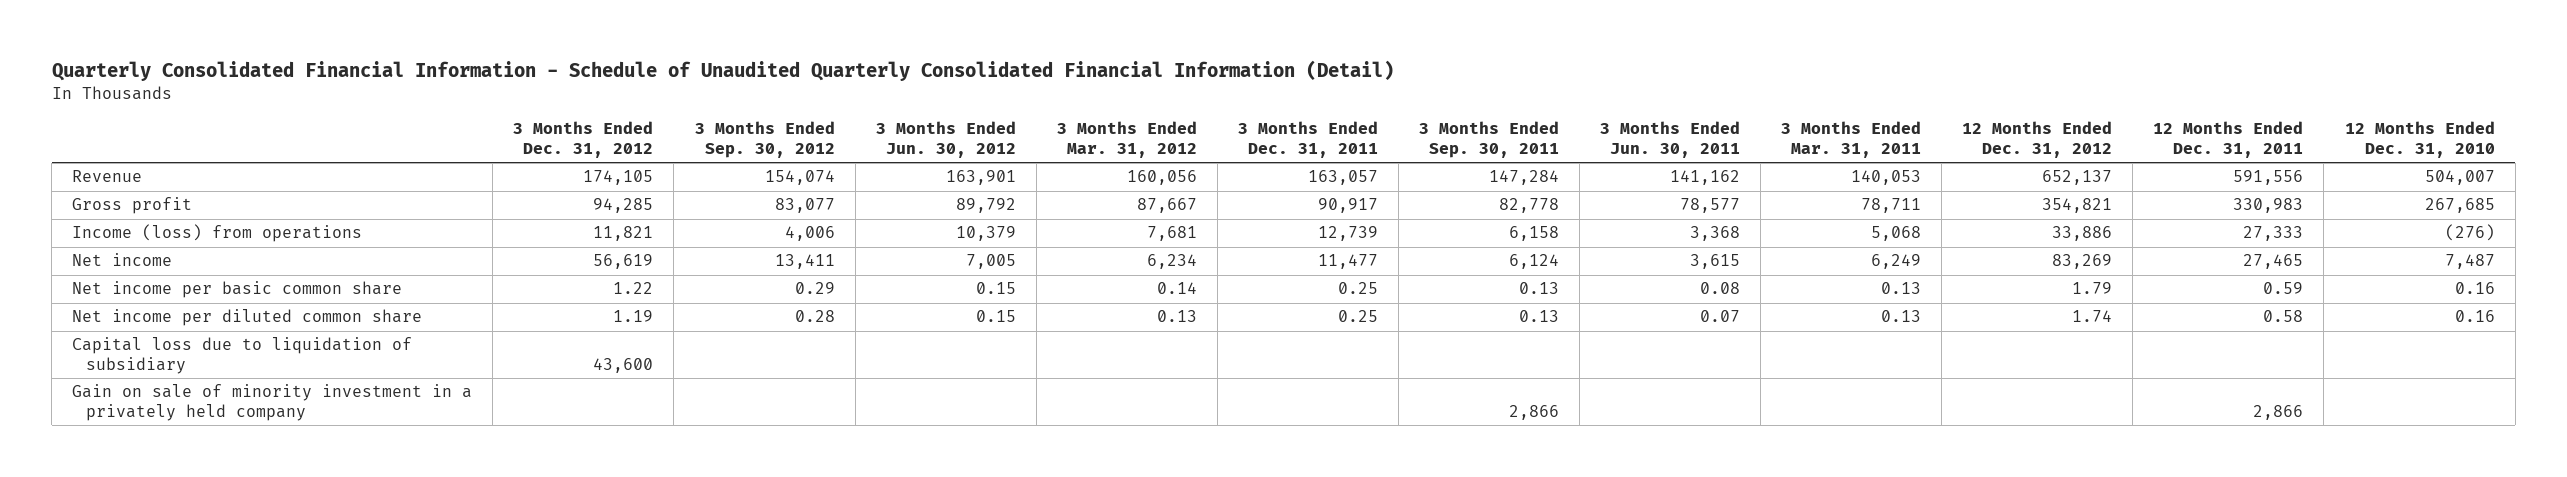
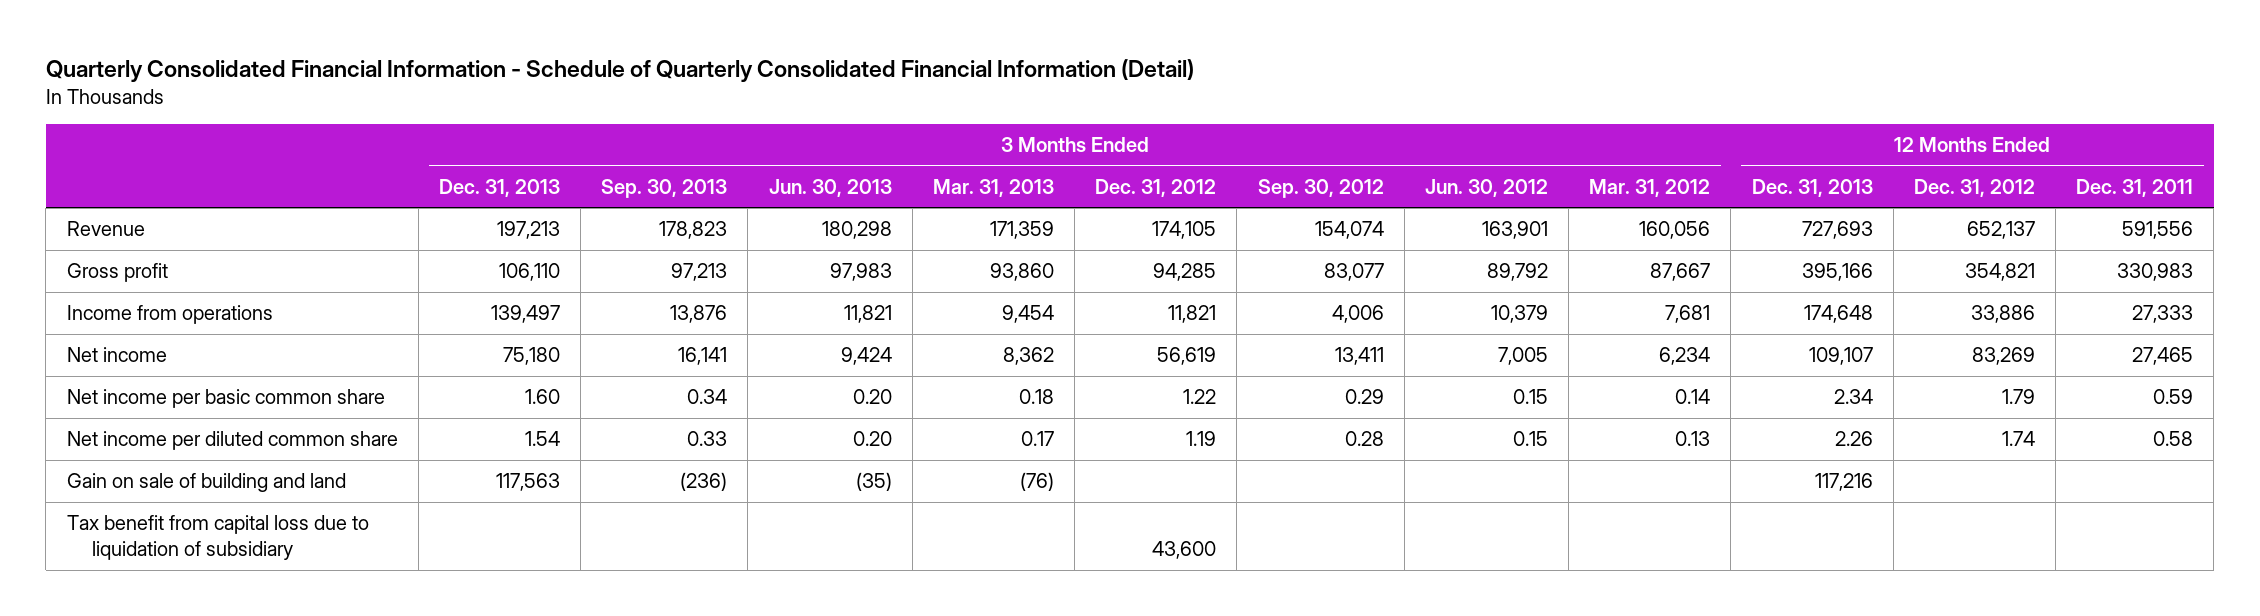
- Quarterly Consolidated Financial Information - Schedule of Unaudited Quarterly Consolidated Financial Information (Detail)
+ Quarterly Consolidated Financial Information - Schedule of Quarterly Consolidated Financial Information (Detail)
- | 3 Months Ended Dec. 31, 2012 | 3 Months Ended Sep. 30, 2012 | 3 Months Ended Jun. 30, 2012 | 3 Months Ended Mar. 31, 2012 | 3 Months Ended Dec. 31, 2011 | 3 Months Ended Sep. 30, 2011 | 3 Months Ended Jun. 30, 2011 | 3 Months Ended Mar. 31, 2011 | 12 Months Ended Dec. 31, 2012 | 12 Months Ended Dec. 31, 2011 | 12 Months Ended Dec. 31, 2010
+ | 3 Months Ended Dec. 31, 2013 | 3 Months Ended Sep. 30, 2013 | 3 Months Ended Jun. 30, 2013 | 3 Months Ended Mar. 31, 2013 | 3 Months Ended Dec. 31, 2012 | 3 Months Ended Sep. 30, 2012 | 3 Months Ended Jun. 30, 2012 | 3 Months Ended Mar. 31, 2012 | 12 Months Ended Dec. 31, 2013 | 12 Months Ended Dec. 31, 2012 | 12 Months Ended Dec. 31, 2011
- Income (loss) from operations | 11,821 | 4,006 | 10,379 | 7,681 | 12,739 | 6,158 | 3,368 | 5,068 | 33,886 | 27,333 | (276)
+ Income from operations | 139,497 | 13,876 | 11,821 | 9,454 | 11,821 | 4,006 | 10,379 | 7,681 | 174,648 | 33,886 | 27,333
- Capital loss due to liquidation of subsidiary | 43,600 | | | | | | | | | |
- Gain on sale of minority investment in a privately held company | | | | | | 2,866 | | | | 2,866 |
+ Gain on sale of building and land | 117,563 | (236) | (35) | (76) | | | | | 117,216 | |
+ Tax benefit from capital loss due to liquidation of subsidiary | | | | | 43,600 | | | | | |

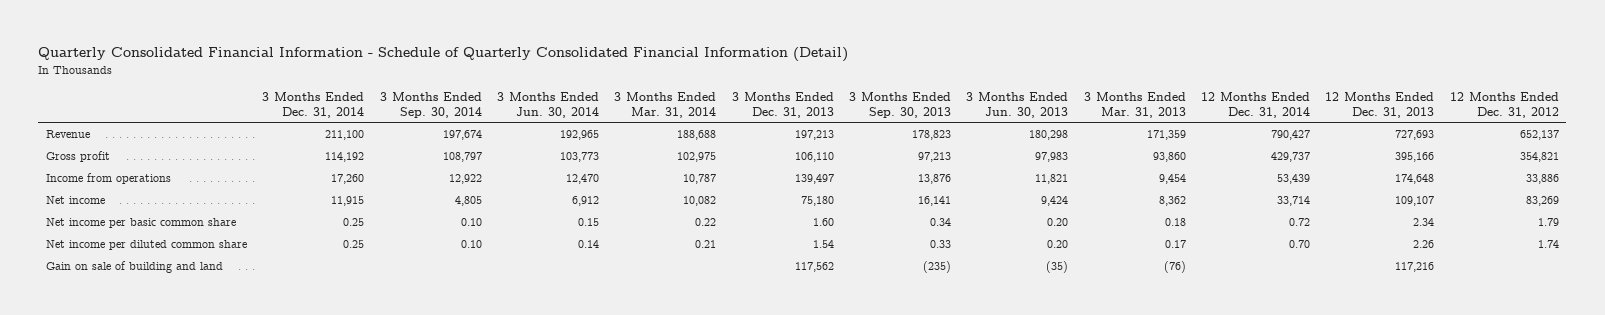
- | 3 Months Ended Dec. 31, 2013 | 3 Months Ended Sep. 30, 2013 | 3 Months Ended Jun. 30, 2013 | 3 Months Ended Mar. 31, 2013 | 3 Months Ended Dec. 31, 2012 | 3 Months Ended Sep. 30, 2012 | 3 Months Ended Jun. 30, 2012 | 3 Months Ended Mar. 31, 2012 | 12 Months Ended Dec. 31, 2013 | 12 Months Ended Dec. 31, 2012 | 12 Months Ended Dec. 31, 2011
+ | 3 Months Ended Dec. 31, 2014 | 3 Months Ended Sep. 30, 2014 | 3 Months Ended Jun. 30, 2014 | 3 Months Ended Mar. 31, 2014 | 3 Months Ended Dec. 31, 2013 | 3 Months Ended Sep. 30, 2013 | 3 Months Ended Jun. 30, 2013 | 3 Months Ended Mar. 31, 2013 | 12 Months Ended Dec. 31, 2014 | 12 Months Ended Dec. 31, 2013 | 12 Months Ended Dec. 31, 2012
- Gain on sale of building and land | 117,563 | (236) | (35) | (76) | | | | | 117,216 | |
- Tax benefit from capital loss due to liquidation of subsidiary | | | | | 43,600 | | | | | |
+ Gain on sale of building and land | | | | | 117,562 | (235) | (35) | (76) | | 117,216 |

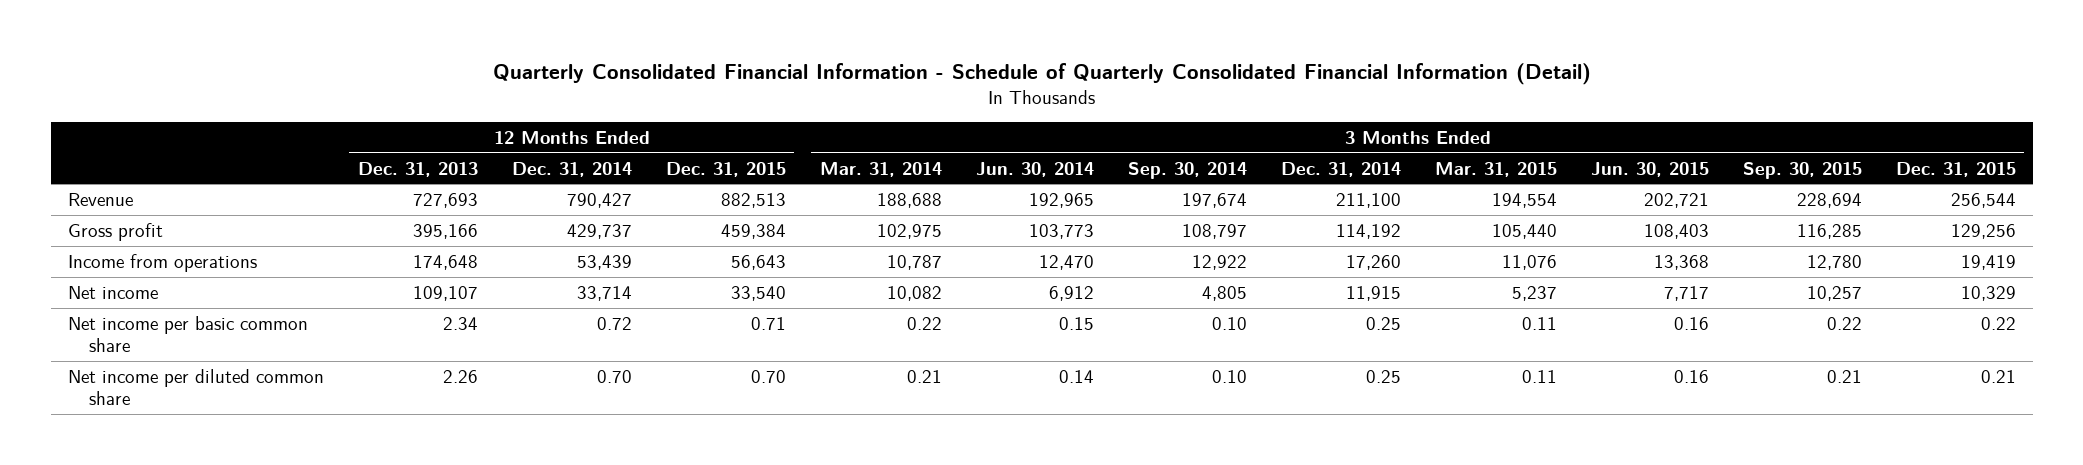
- | 3 Months Ended Dec. 31, 2014 | 3 Months Ended Sep. 30, 2014 | 3 Months Ended Jun. 30, 2014 | 3 Months Ended Mar. 31, 2014 | 3 Months Ended Dec. 31, 2013 | 3 Months Ended Sep. 30, 2013 | 3 Months Ended Jun. 30, 2013 | 3 Months Ended Mar. 31, 2013 | 12 Months Ended Dec. 31, 2014 | 12 Months Ended Dec. 31, 2013 | 12 Months Ended Dec. 31, 2012
+ | 12 Months Ended Dec. 31, 2013 | 12 Months Ended Dec. 31, 2014 | 12 Months Ended Dec. 31, 2015 | 3 Months Ended Mar. 31, 2014 | 3 Months Ended Jun. 30, 2014 | 3 Months Ended Sep. 30, 2014 | 3 Months Ended Dec. 31, 2014 | 3 Months Ended Mar. 31, 2015 | 3 Months Ended Jun. 30, 2015 | 3 Months Ended Sep. 30, 2015 | 3 Months Ended Dec. 31, 2015
- Gain on sale of building and land | | | | | 117,562 | (235) | (35) | (76) | | 117,216 |

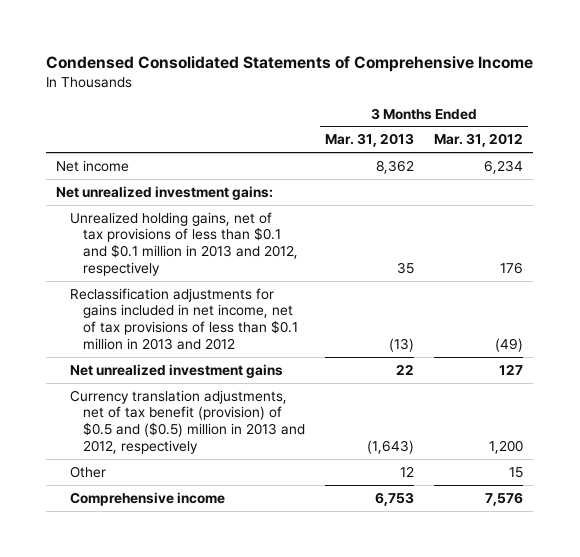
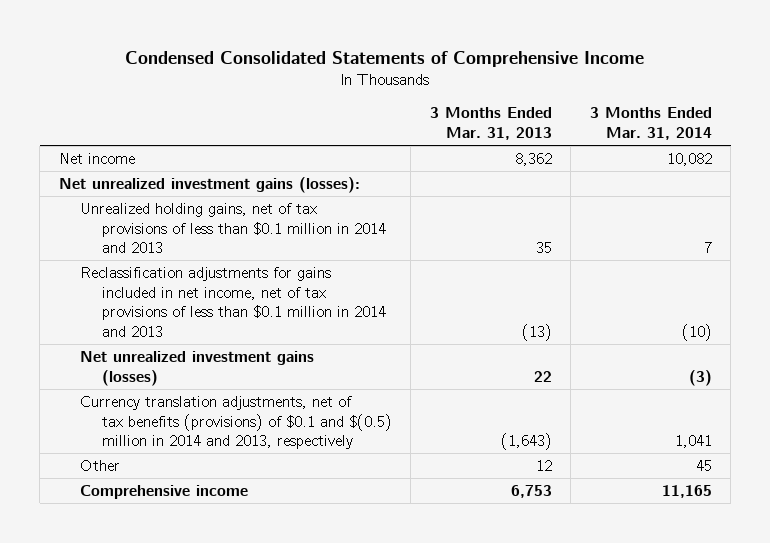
- | 3 Months Ended Mar. 31, 2013 | 3 Months Ended Mar. 31, 2012
+ | 3 Months Ended Mar. 31, 2013 | 3 Months Ended Mar. 31, 2014
- Net unrealized investment gains:
- Unrealized holding gains, net of tax provisions of less than $0.1 and $0.1 million in 2013 and 2012, respectively | 35 | 176
- Reclassification adjustments for gains included in net income, net of tax provisions of less than $0.1 million in 2013 and 2012 | (13) | (49)
- Net unrealized investment gains | 22 | 127
- Currency translation adjustments, net of tax benefit (provision) of $0.5 and ($0.5) million in 2013 and 2012, respectively | (1,643) | 1,200
+ Net unrealized investment gains (losses):
+ Unrealized holding gains, net of tax provisions of less than $0.1 million in 2014 and 2013 | 35 | 7
+ Reclassification adjustments for gains included in net income, net of tax provisions of less than $0.1 million in 2014 and 2013 | (13) | (10)
+ Net unrealized investment gains (losses) | 22 | (3)
+ Currency translation adjustments, net of tax benefits (provisions) of $0.1 and $(0.5) million in 2014 and 2013, respectively | (1,643) | 1,041

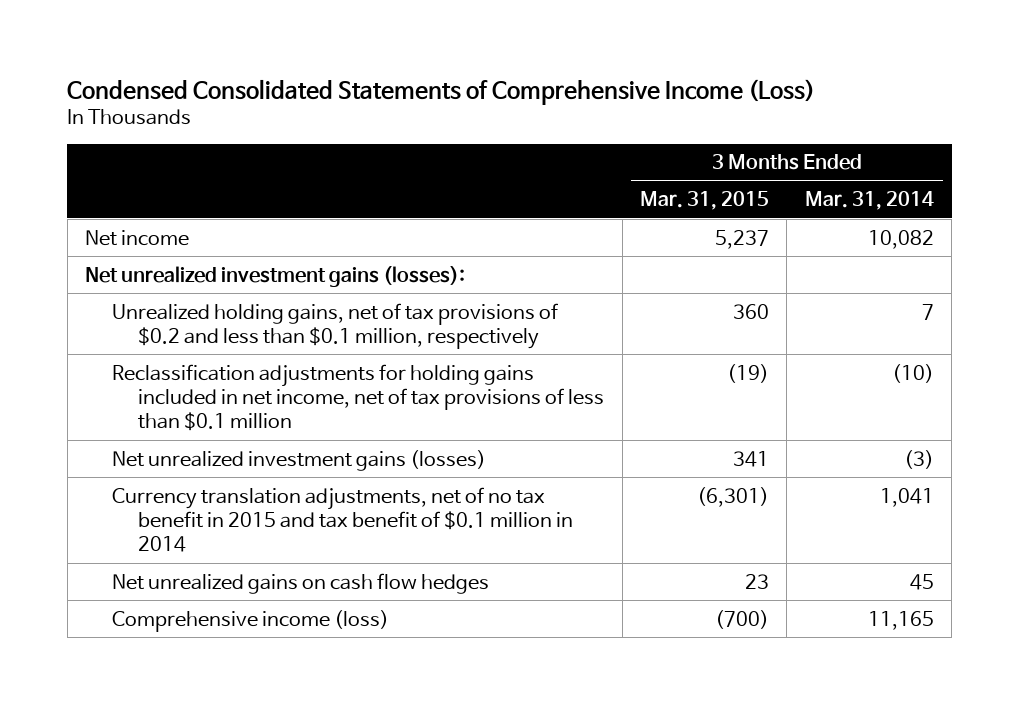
- Condensed Consolidated Statements of Comprehensive Income
+ Condensed Consolidated Statements of Comprehensive Income (Loss)
- | 3 Months Ended Mar. 31, 2013 | 3 Months Ended Mar. 31, 2014
+ | 3 Months Ended Mar. 31, 2015 | 3 Months Ended Mar. 31, 2014
- Unrealized holding gains, net of tax provisions of less than $0.1 million in 2014 and 2013 | 35 | 7
- Reclassification adjustments for gains included in net income, net of tax provisions of less than $0.1 million in 2014 and 2013 | (13) | (10)
+ Unrealized holding gains, net of tax provisions of $0.2 and less than $0.1 million, respectively | 360 | 7
+ Reclassification adjustments for holding gains included in net income, net of tax provisions of less than $0.1 million | (19) | (10)
- Currency translation adjustments, net of tax benefits (provisions) of $0.1 and $(0.5) million in 2014 and 2013, respectively | (1,643) | 1,041
- Other | 12 | 45
- Comprehensive income | 6,753 | 11,165
+ Currency translation adjustments, net of no tax benefit in 2015 and tax benefit of $0.1 million in 2014 | (6,301) | 1,041
+ Net unrealized gains on cash flow hedges | 23 | 45
+ Comprehensive income (loss) | (700) | 11,165

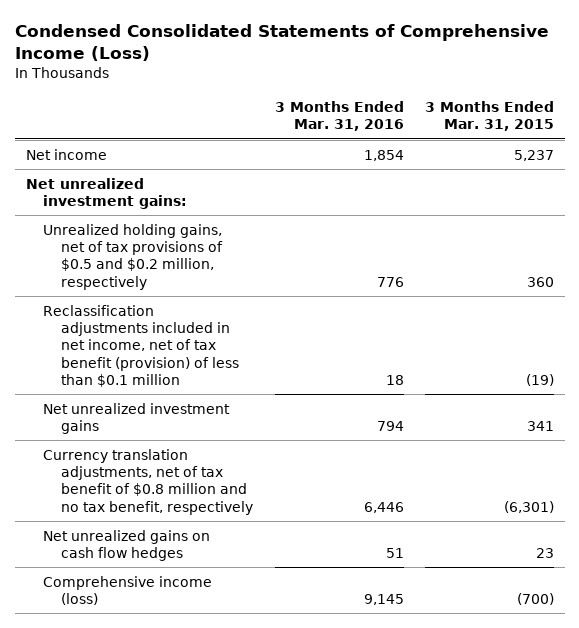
- | 3 Months Ended Mar. 31, 2015 | 3 Months Ended Mar. 31, 2014
+ | 3 Months Ended Mar. 31, 2016 | 3 Months Ended Mar. 31, 2015
- Net unrealized investment gains (losses):
- Unrealized holding gains, net of tax provisions of $0.2 and less than $0.1 million, respectively | 360 | 7
- Reclassification adjustments for holding gains included in net income, net of tax provisions of less than $0.1 million | (19) | (10)
- Net unrealized investment gains (losses) | 341 | (3)
- Currency translation adjustments, net of no tax benefit in 2015 and tax benefit of $0.1 million in 2014 | (6,301) | 1,041
+ Net unrealized investment gains:
+ Unrealized holding gains, net of tax provisions of $0.5 and $0.2 million, respectively | 776 | 360
+ Reclassification adjustments included in net income, net of tax benefit (provision) of less than $0.1 million | 18 | (19)
+ Net unrealized investment gains | 794 | 341
+ Currency translation adjustments, net of tax benefit of $0.8 million and no tax benefit, respectively | 6,446 | (6,301)

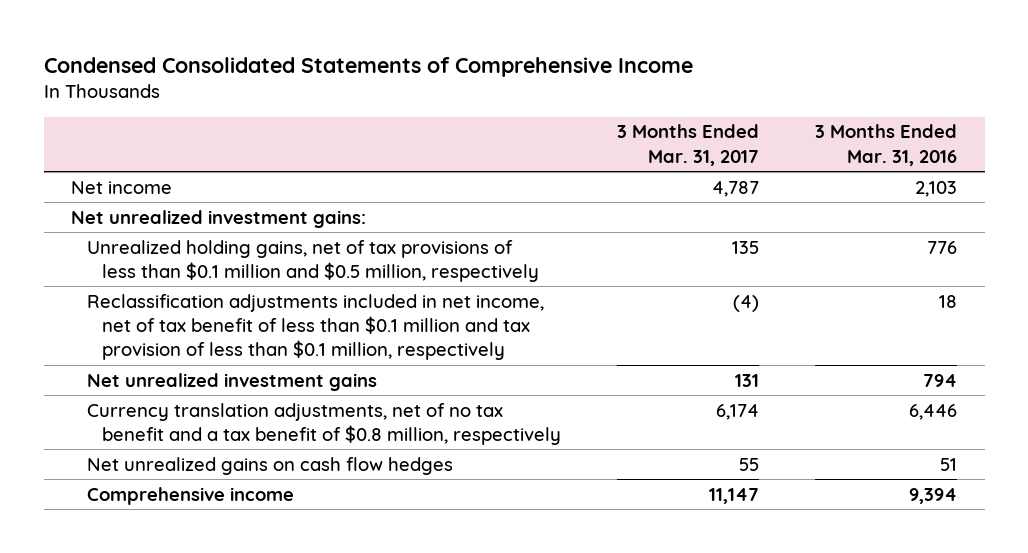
- Condensed Consolidated Statements of Comprehensive Income (Loss)
+ Condensed Consolidated Statements of Comprehensive Income
- | 3 Months Ended Mar. 31, 2016 | 3 Months Ended Mar. 31, 2015
+ | 3 Months Ended Mar. 31, 2017 | 3 Months Ended Mar. 31, 2016
- Net income | 1,854 | 5,237
+ Net income | 4,787 | 2,103
- Unrealized holding gains, net of tax provisions of $0.5 and $0.2 million, respectively | 776 | 360
- Reclassification adjustments included in net income, net of tax benefit (provision) of less than $0.1 million | 18 | (19)
+ Unrealized holding gains, net of tax provisions of less than $0.1 million and $0.5 million, respectively | 135 | 776
+ Reclassification adjustments included in net income, net of tax benefit of less than $0.1 million and tax provision of less than $0.1 million, respectively | (4) | 18
- Currency translation adjustments, net of tax benefit of $0.8 million and no tax benefit, respectively | 6,446 | (6,301)
+ Currency translation adjustments, net of no tax benefit and a tax benefit of $0.8 million, respectively | 6,174 | 6,446
- Comprehensive income (loss) | 9,145 | (700)
+ Comprehensive income | 11,147 | 9,394

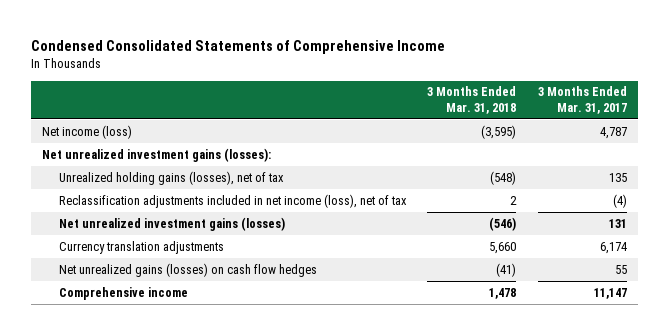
- | 3 Months Ended Mar. 31, 2017 | 3 Months Ended Mar. 31, 2016
+ | 3 Months Ended Mar. 31, 2018 | 3 Months Ended Mar. 31, 2017
- Net income | 4,787 | 2,103
- Net unrealized investment gains:
- Unrealized holding gains, net of tax provisions of less than $0.1 million and $0.5 million, respectively | 135 | 776
- Reclassification adjustments included in net income, net of tax benefit of less than $0.1 million and tax provision of less than $0.1 million, respectively | (4) | 18
- Net unrealized investment gains | 131 | 794
- Currency translation adjustments, net of no tax benefit and a tax benefit of $0.8 million, respectively | 6,174 | 6,446
- Net unrealized gains on cash flow hedges | 55 | 51
+ Net income (loss) | (3,595) | 4,787
+ Net unrealized investment gains (losses):
+ Unrealized holding gains (losses), net of tax | (548) | 135
+ Reclassification adjustments included in net income (loss), net of tax | 2 | (4)
+ Net unrealized investment gains (losses) | (546) | 131
+ Currency translation adjustments | 5,660 | 6,174
+ Net unrealized gains (losses) on cash flow hedges | (41) | 55

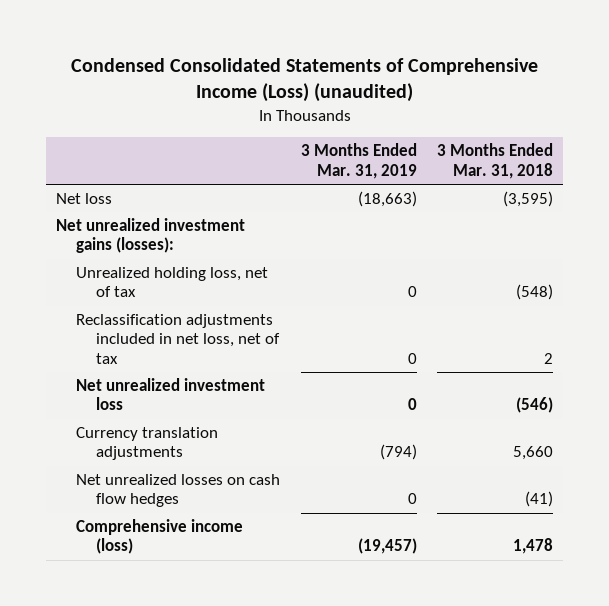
- Condensed Consolidated Statements of Comprehensive Income
+ Condensed Consolidated Statements of Comprehensive Income (Loss) (unaudited)
- | 3 Months Ended Mar. 31, 2018 | 3 Months Ended Mar. 31, 2017
+ | 3 Months Ended Mar. 31, 2019 | 3 Months Ended Mar. 31, 2018
- Net income (loss) | (3,595) | 4,787
+ Net loss | (18,663) | (3,595)
- Unrealized holding gains (losses), net of tax | (548) | 135
- Reclassification adjustments included in net income (loss), net of tax | 2 | (4)
- Net unrealized investment gains (losses) | (546) | 131
+ Unrealized holding loss, net of tax | 0 | (548)
+ Reclassification adjustments included in net loss, net of tax | 0 | 2
+ Net unrealized investment loss | 0 | (546)
- Net unrealized gains (losses) on cash flow hedges | (41) | 55
- Comprehensive income | 1,478 | 11,147
+ Net unrealized losses on cash flow hedges | 0 | (41)
+ Comprehensive income (loss) | (19,457) | 1,478

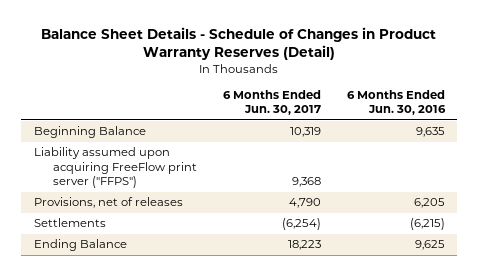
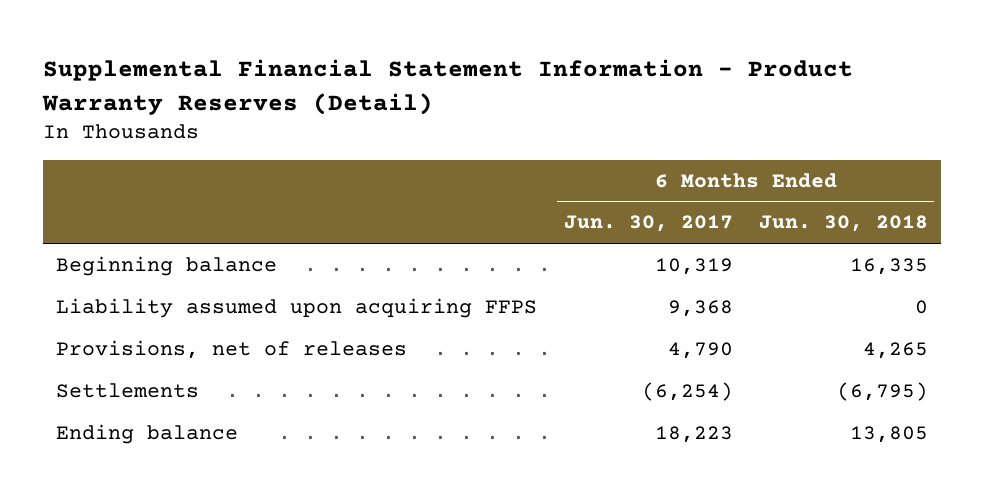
- Balance Sheet Details - Schedule of Changes in Product Warranty Reserves (Detail)
+ Supplemental Financial Statement Information - Product Warranty Reserves (Detail)
- | 6 Months Ended Jun. 30, 2017 | 6 Months Ended Jun. 30, 2016
+ | 6 Months Ended Jun. 30, 2017 | 6 Months Ended Jun. 30, 2018
- Beginning Balance | 10,319 | 9,635
- Liability assumed upon acquiring FreeFlow print server ("FFPS") | 9,368 |
+ Beginning balance | 10,319 | 16,335
+ Liability assumed upon acquiring FFPS | 9,368 | 0
- Ending Balance | 18,223 | 9,625
+ Ending balance | 18,223 | 13,805

